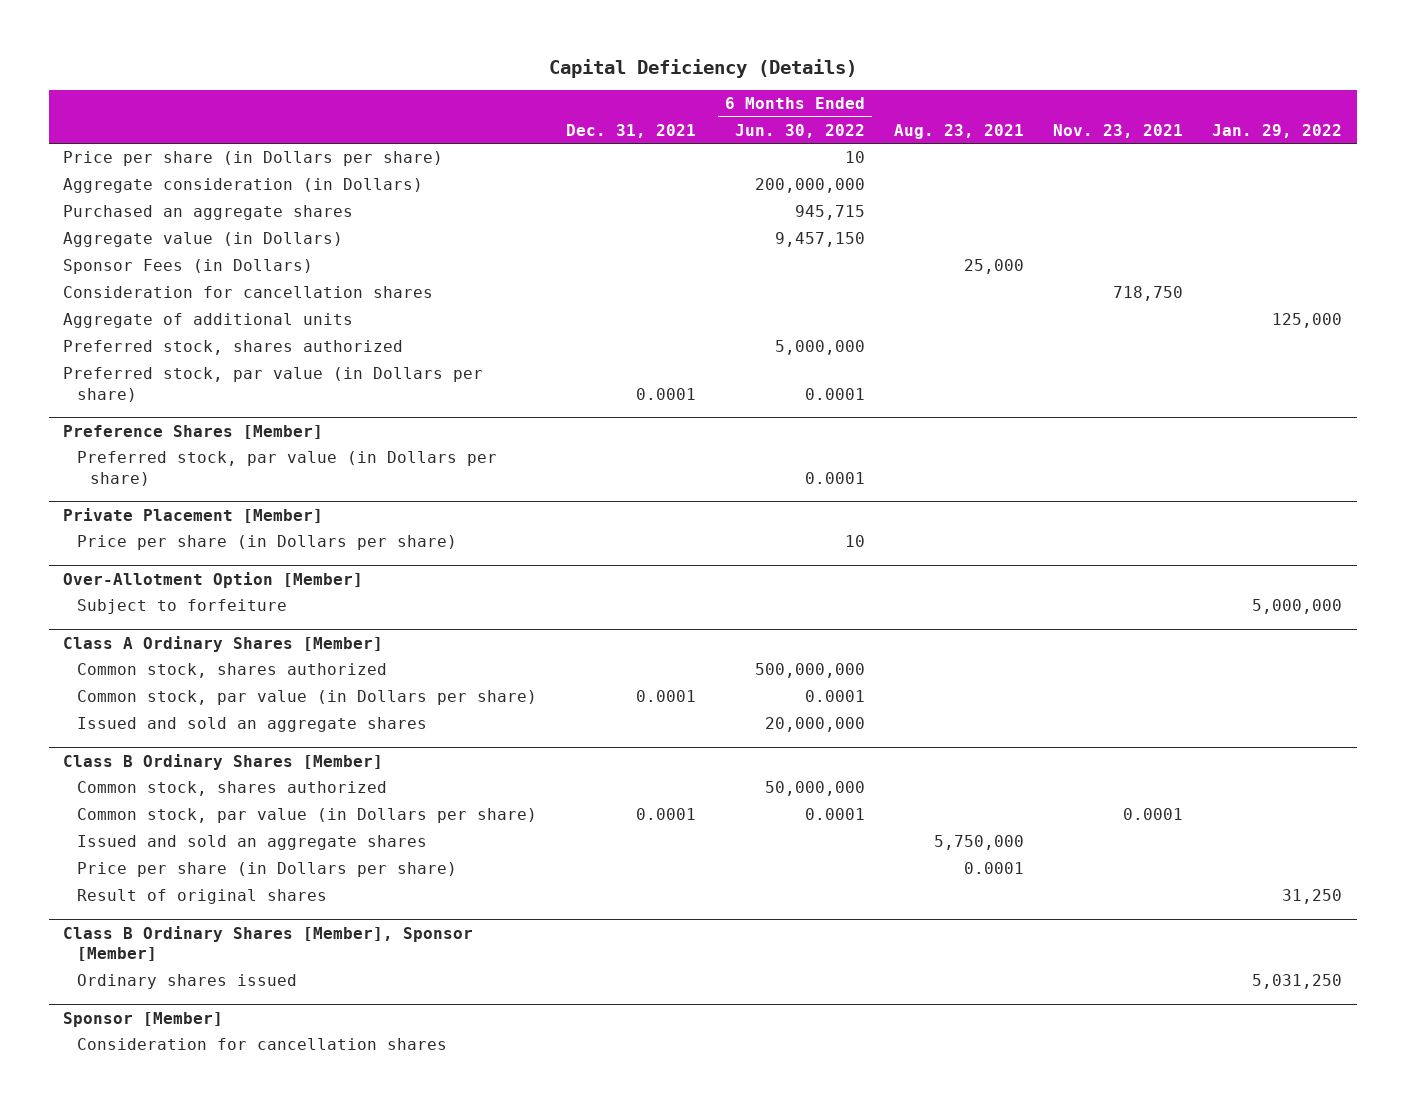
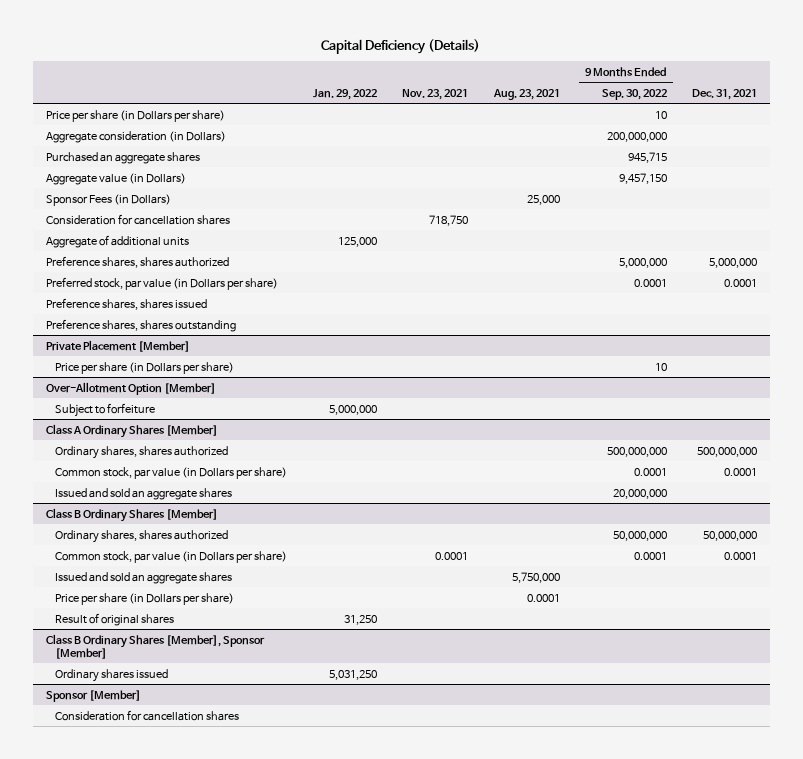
- | Dec. 31, 2021 | 6 Months Ended Jun. 30, 2022 | Aug. 23, 2021 | Nov. 23, 2021 | Jan. 29, 2022
+ | Jan. 29, 2022 | Nov. 23, 2021 | Aug. 23, 2021 | 9 Months Ended Sep. 30, 2022 | Dec. 31, 2021
- Preferred stock, shares authorized | | 5,000,000 | | |
+ Preference shares, shares authorized | | | | 5,000,000 | 5,000,000
- Preference Shares [Member]
- Preferred stock, par value (in Dollars per share) | | 0.0001 | | |
+ Preference shares, shares issued
+ Preference shares, shares outstanding
@ Class A Ordinary Shares [Member]
- Common stock, shares authorized | | 500,000,000 | | |
+ Ordinary shares, shares authorized | | | | 500,000,000 | 500,000,000
@ Class B Ordinary Shares [Member]
- Common stock, shares authorized | | 50,000,000 | | |
+ Ordinary shares, shares authorized | | | | 50,000,000 | 50,000,000

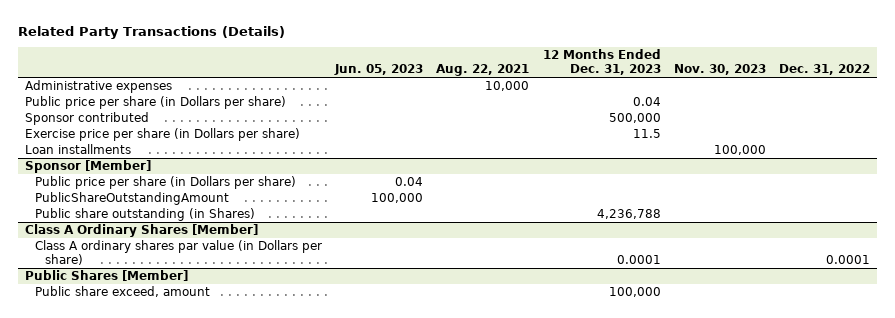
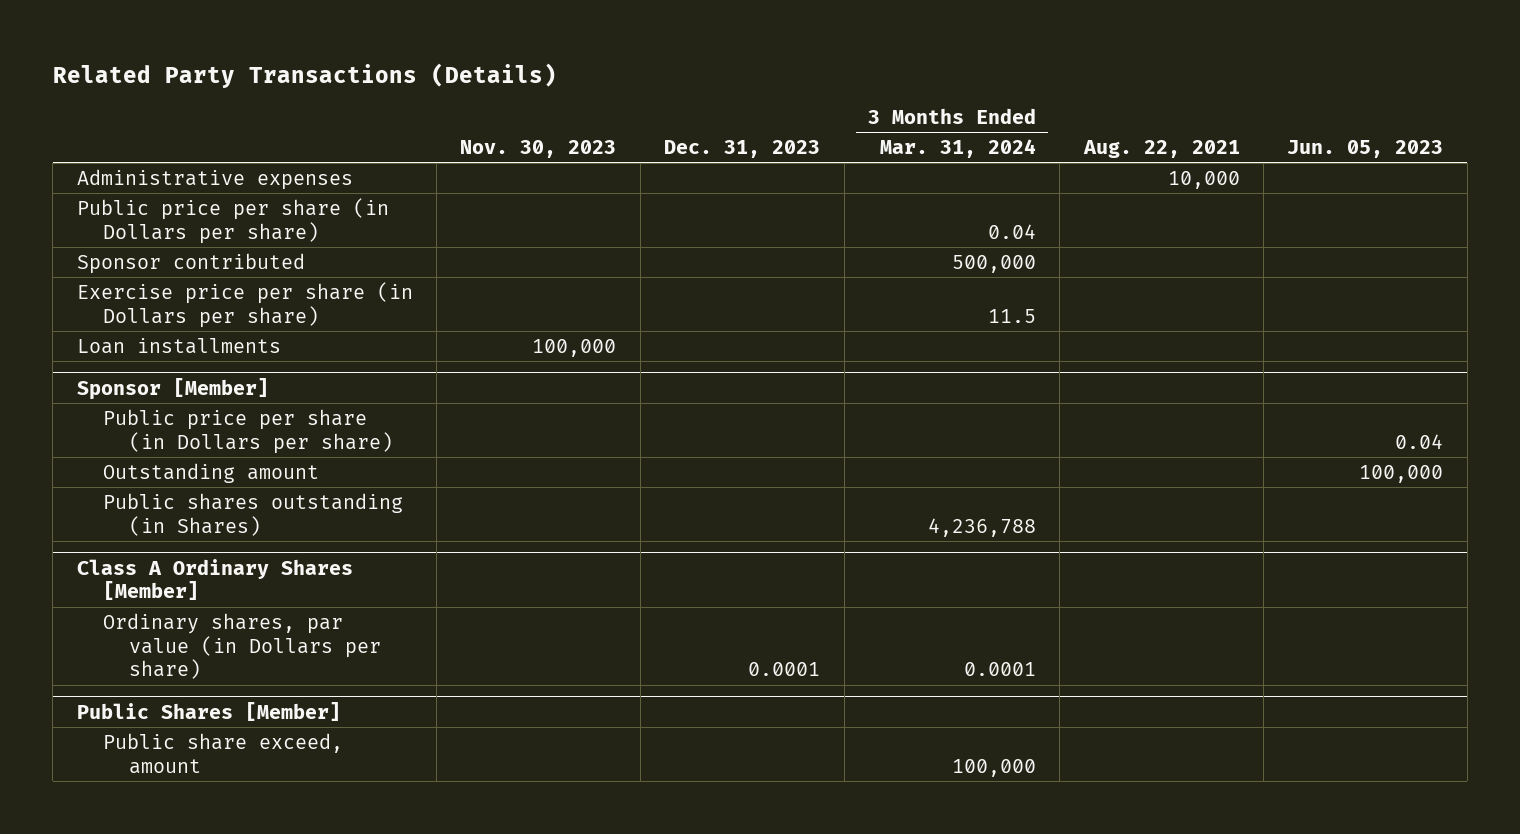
- | Jun. 05, 2023 | Aug. 22, 2021 | 12 Months Ended Dec. 31, 2023 | Nov. 30, 2023 | Dec. 31, 2022
+ | Nov. 30, 2023 | Dec. 31, 2023 | 3 Months Ended Mar. 31, 2024 | Aug. 22, 2021 | Jun. 05, 2023
@ Sponsor [Member]
- PublicShareOutstandingAmount | 100,000 | | | |
- Public share outstanding (in Shares) | | | 4,236,788 | |
+ Outstanding amount | | | | | 100,000
+ Public shares outstanding (in Shares) | | | 4,236,788 | |
@ Class A Ordinary Shares [Member]
- Class A ordinary shares par value (in Dollars per share) | | | 0.0001 | | 0.0001
+ Ordinary shares, par value (in Dollars per share) | | 0.0001 | 0.0001 | |

